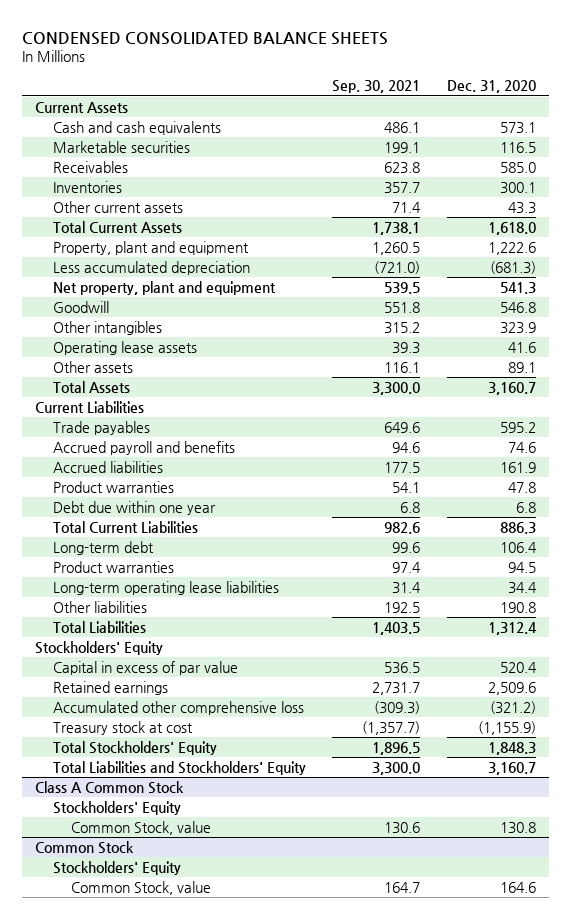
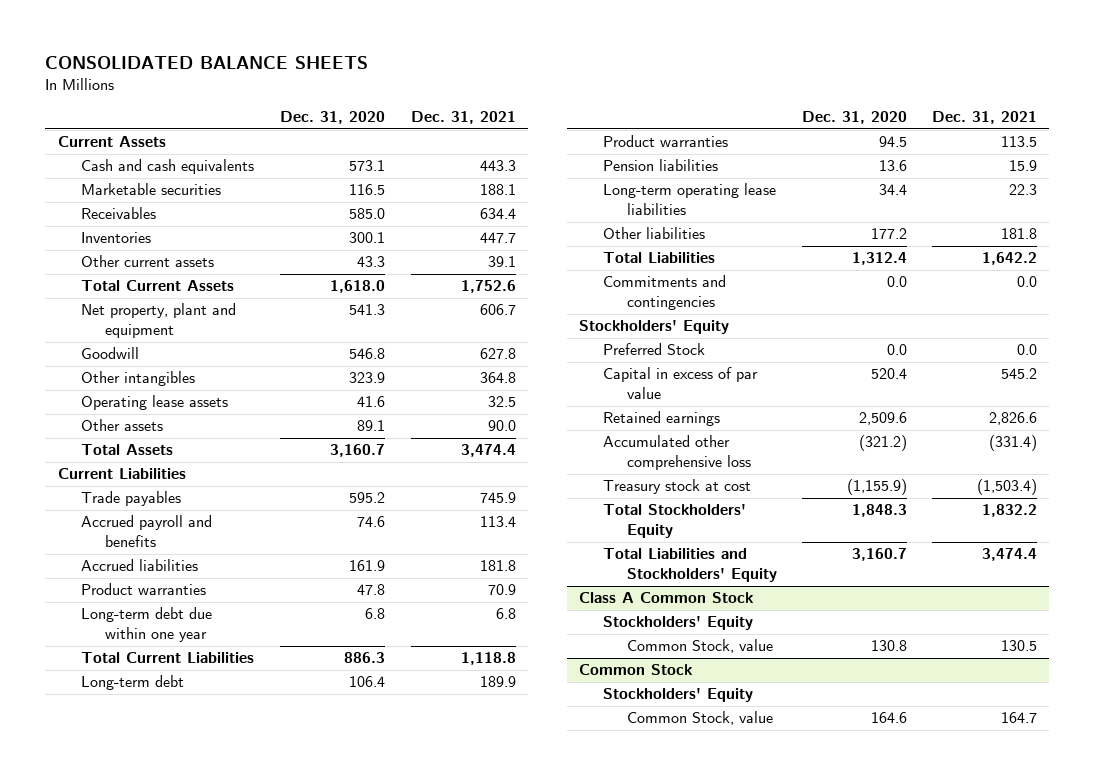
- CONDENSED CONSOLIDATED BALANCE SHEETS
+ CONSOLIDATED BALANCE SHEETS
- | Sep. 30, 2021 | Dec. 31, 2020
+ | Dec. 31, 2020 | Dec. 31, 2021
- Property, plant and equipment | 1,260.5 | 1,222.6
- Less accumulated depreciation | (721.0) | (681.3)
- Debt due within one year | 6.8 | 6.8
+ Long-term debt due within one year | 6.8 | 6.8
+ Pension liabilities | 13.6 | 15.9
- Other liabilities | 192.5 | 190.8
+ Other liabilities | 177.2 | 181.8
+ Commitments and contingencies | 0.0 | 0.0
+ Preferred Stock | 0.0 | 0.0

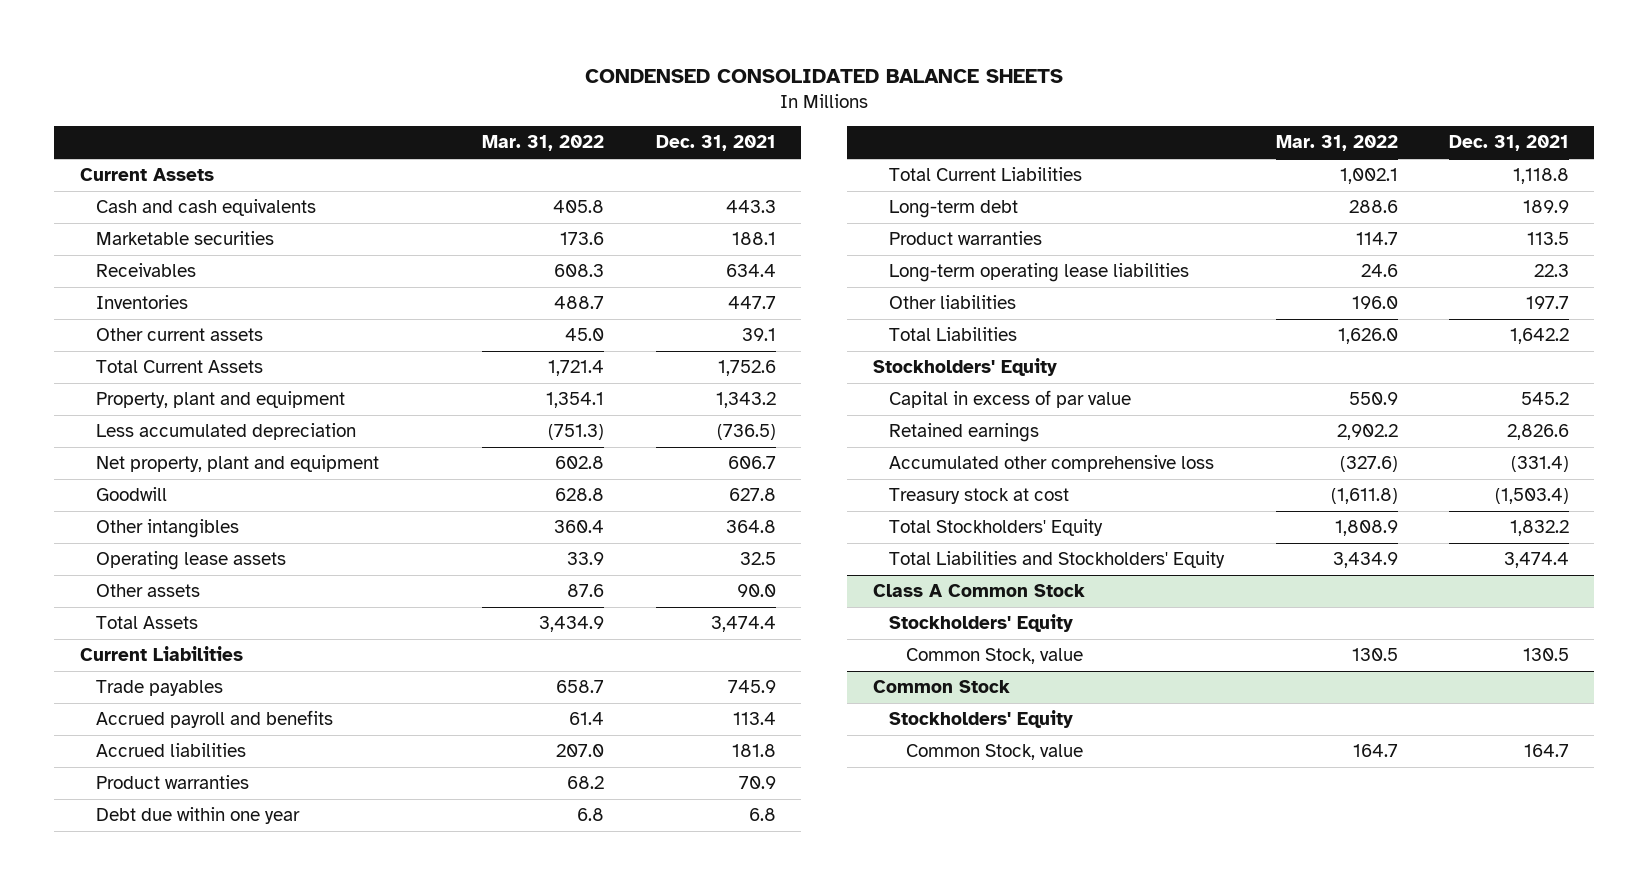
- CONSOLIDATED BALANCE SHEETS
+ CONDENSED CONSOLIDATED BALANCE SHEETS
- | Dec. 31, 2020 | Dec. 31, 2021
+ | Mar. 31, 2022 | Dec. 31, 2021
+ Property, plant and equipment | 1,354.1 | 1,343.2
+ Less accumulated depreciation | (751.3) | (736.5)
- Long-term debt due within one year | 6.8 | 6.8
+ Debt due within one year | 6.8 | 6.8
- Pension liabilities | 13.6 | 15.9
- Other liabilities | 177.2 | 181.8
+ Other liabilities | 196.0 | 197.7
- Commitments and contingencies | 0.0 | 0.0
- Preferred Stock | 0.0 | 0.0

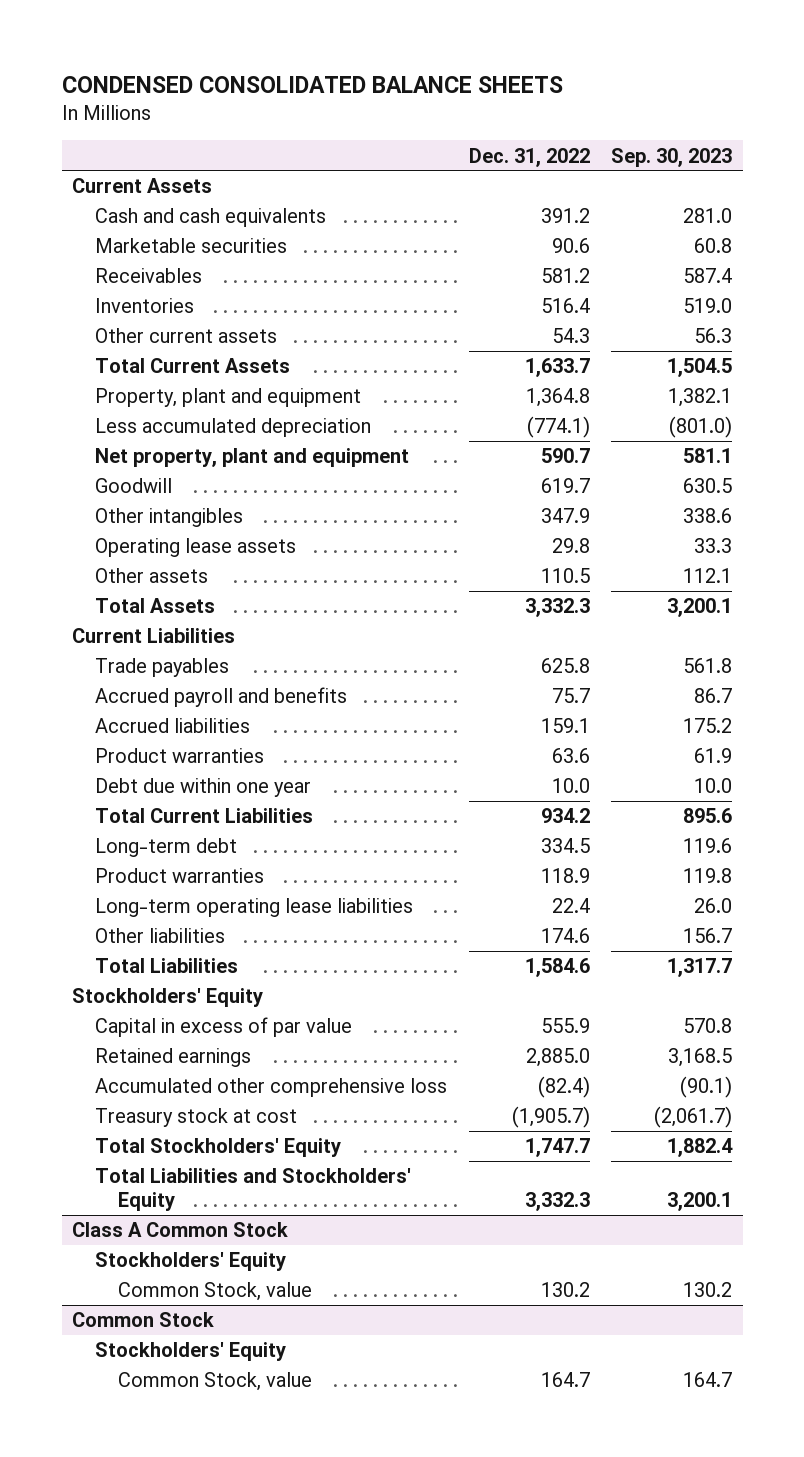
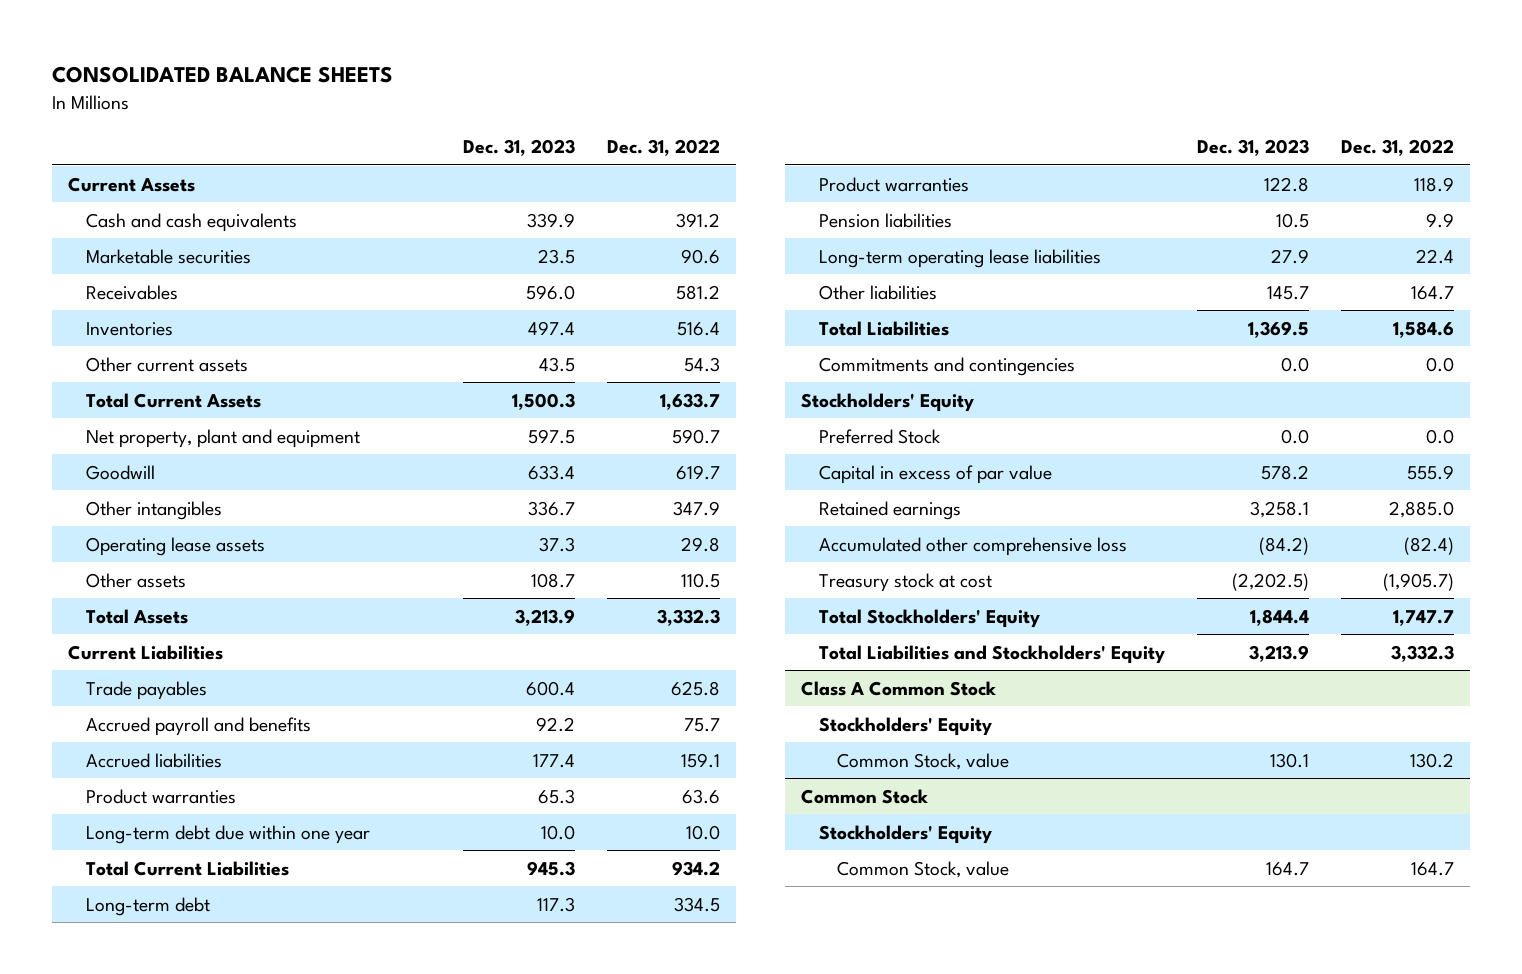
- CONDENSED CONSOLIDATED BALANCE SHEETS
+ CONSOLIDATED BALANCE SHEETS
- | Dec. 31, 2022 | Sep. 30, 2023
+ | Dec. 31, 2023 | Dec. 31, 2022
- Property, plant and equipment | 1,364.8 | 1,382.1
- Less accumulated depreciation | (774.1) | (801.0)
- Debt due within one year | 10.0 | 10.0
+ Long-term debt due within one year | 10.0 | 10.0
+ Pension liabilities | 10.5 | 9.9
- Other liabilities | 174.6 | 156.7
+ Other liabilities | 145.7 | 164.7
+ Commitments and contingencies | 0.0 | 0.0
+ Preferred Stock | 0.0 | 0.0

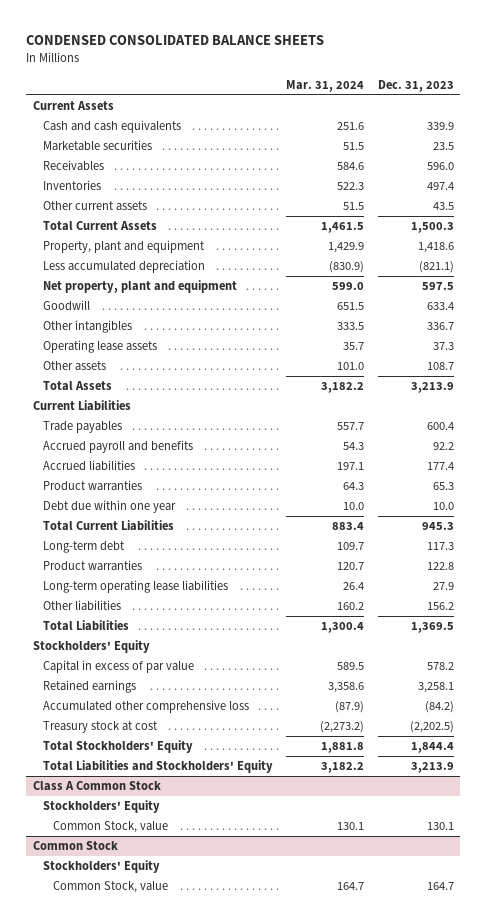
- CONSOLIDATED BALANCE SHEETS
+ CONDENSED CONSOLIDATED BALANCE SHEETS
- | Dec. 31, 2023 | Dec. 31, 2022
+ | Mar. 31, 2024 | Dec. 31, 2023
+ Property, plant and equipment | 1,429.9 | 1,418.6
+ Less accumulated depreciation | (830.9) | (821.1)
- Long-term debt due within one year | 10.0 | 10.0
+ Debt due within one year | 10.0 | 10.0
- Pension liabilities | 10.5 | 9.9
- Other liabilities | 145.7 | 164.7
+ Other liabilities | 160.2 | 156.2
- Commitments and contingencies | 0.0 | 0.0
- Preferred Stock | 0.0 | 0.0

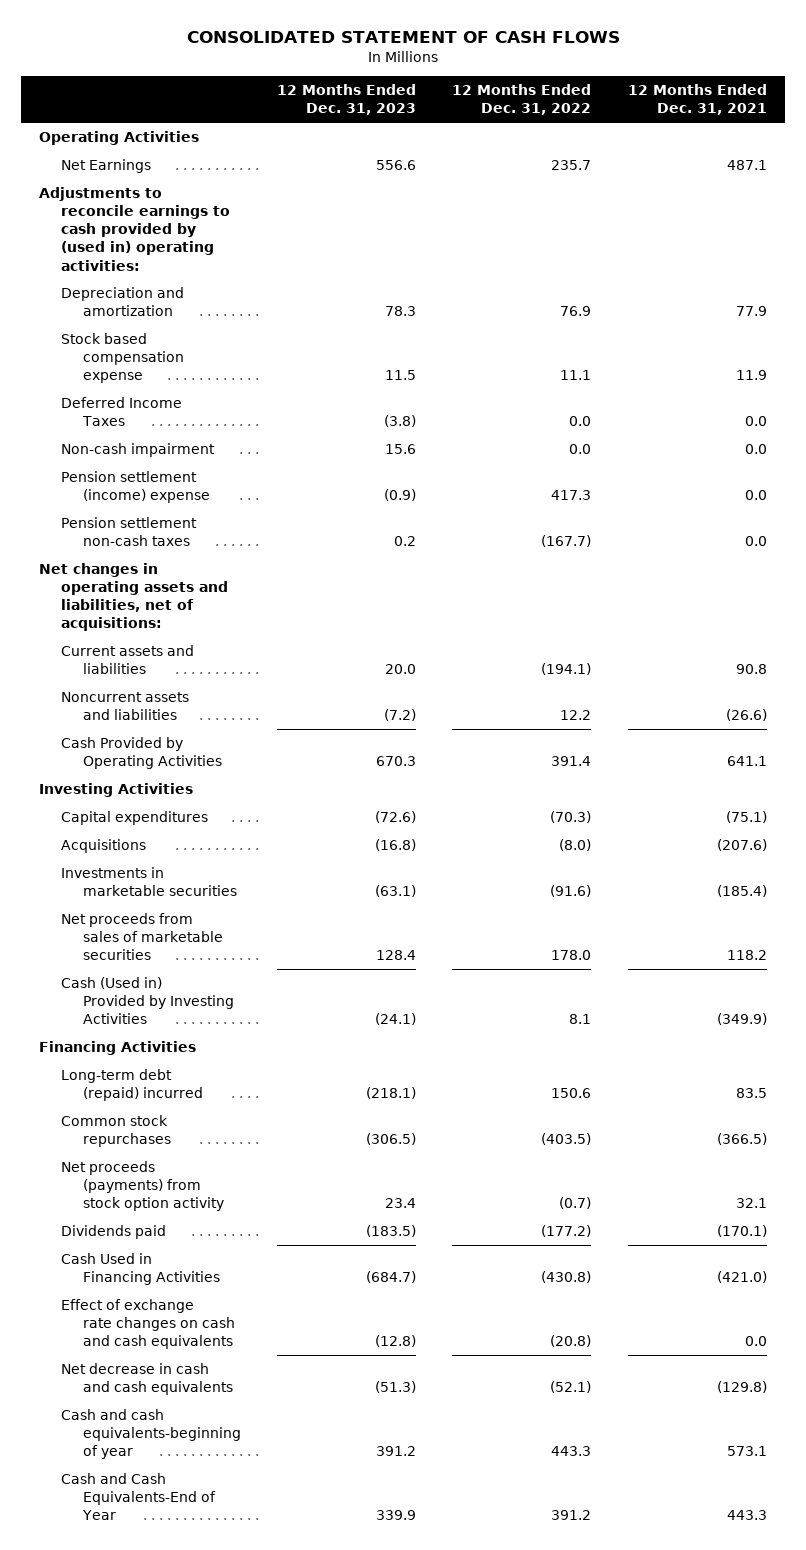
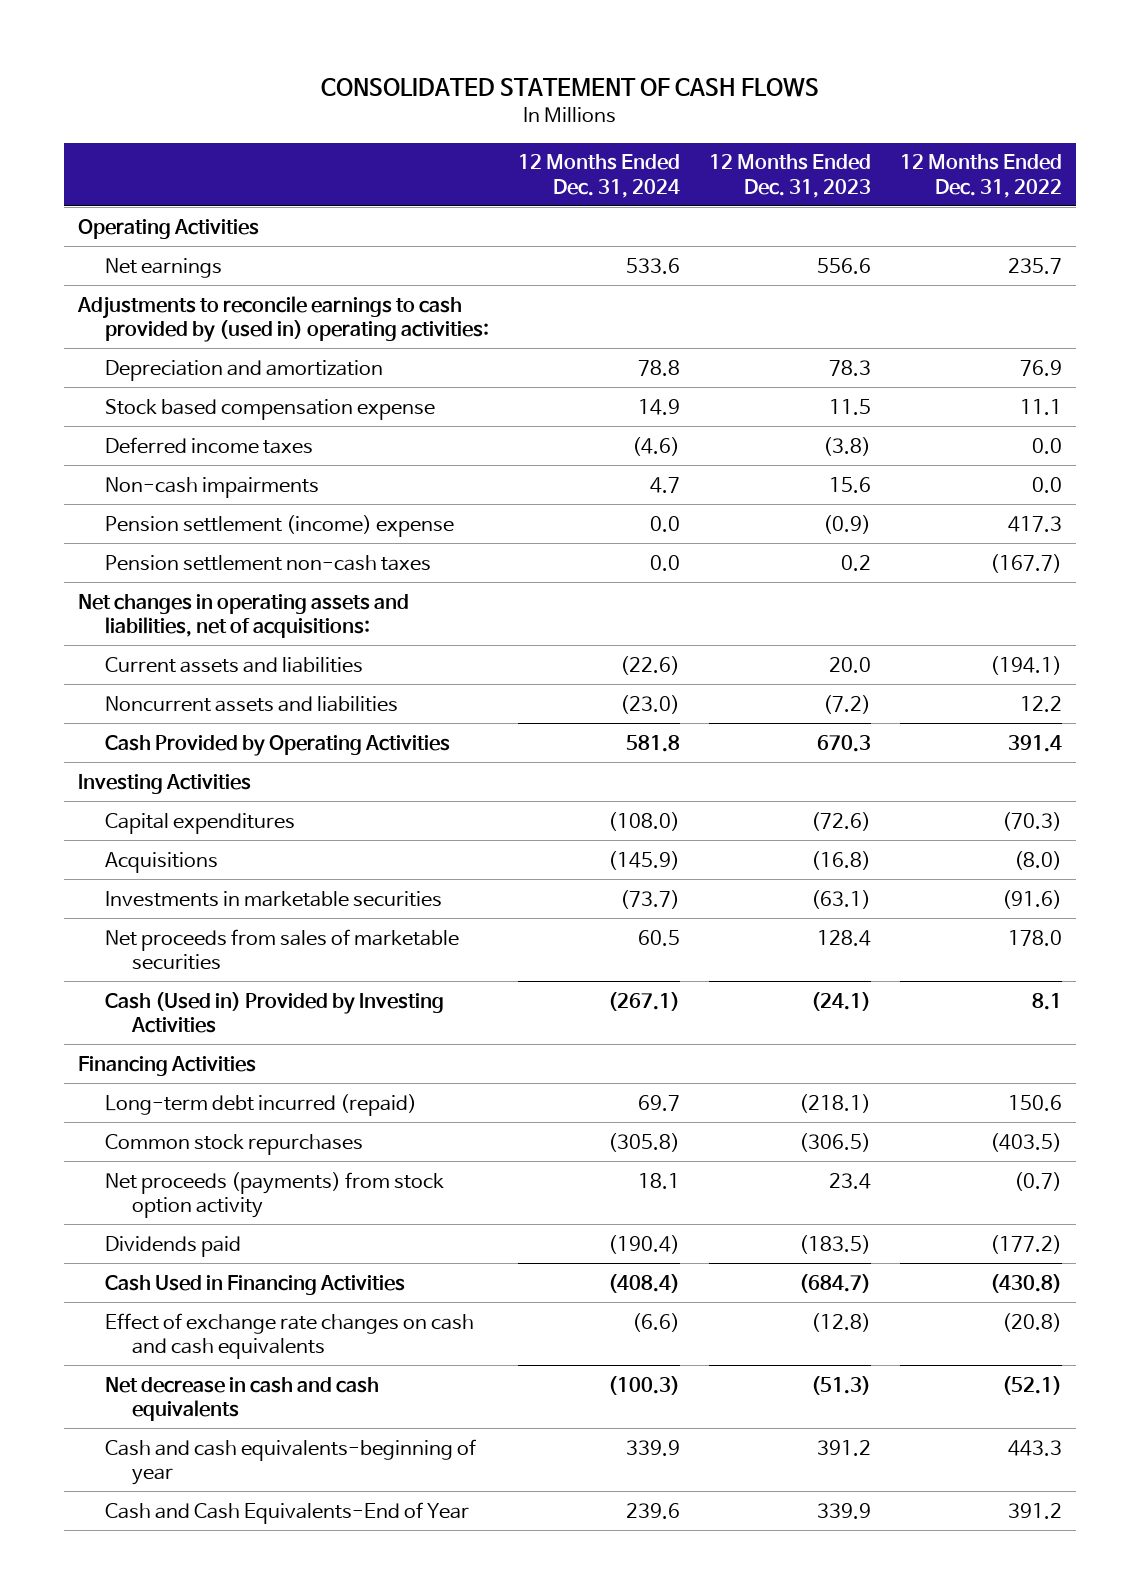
- | 12 Months Ended Dec. 31, 2023 | 12 Months Ended Dec. 31, 2022 | 12 Months Ended Dec. 31, 2021
+ | 12 Months Ended Dec. 31, 2024 | 12 Months Ended Dec. 31, 2023 | 12 Months Ended Dec. 31, 2022
- Net Earnings | 556.6 | 235.7 | 487.1
+ Net earnings | 533.6 | 556.6 | 235.7
- Deferred Income Taxes | (3.8) | 0.0 | 0.0
- Non-cash impairment | 15.6 | 0.0 | 0.0
+ Deferred income taxes | (4.6) | (3.8) | 0.0
+ Non-cash impairments | 4.7 | 15.6 | 0.0
- Long-term debt (repaid) incurred | (218.1) | 150.6 | 83.5
+ Long-term debt incurred (repaid) | 69.7 | (218.1) | 150.6

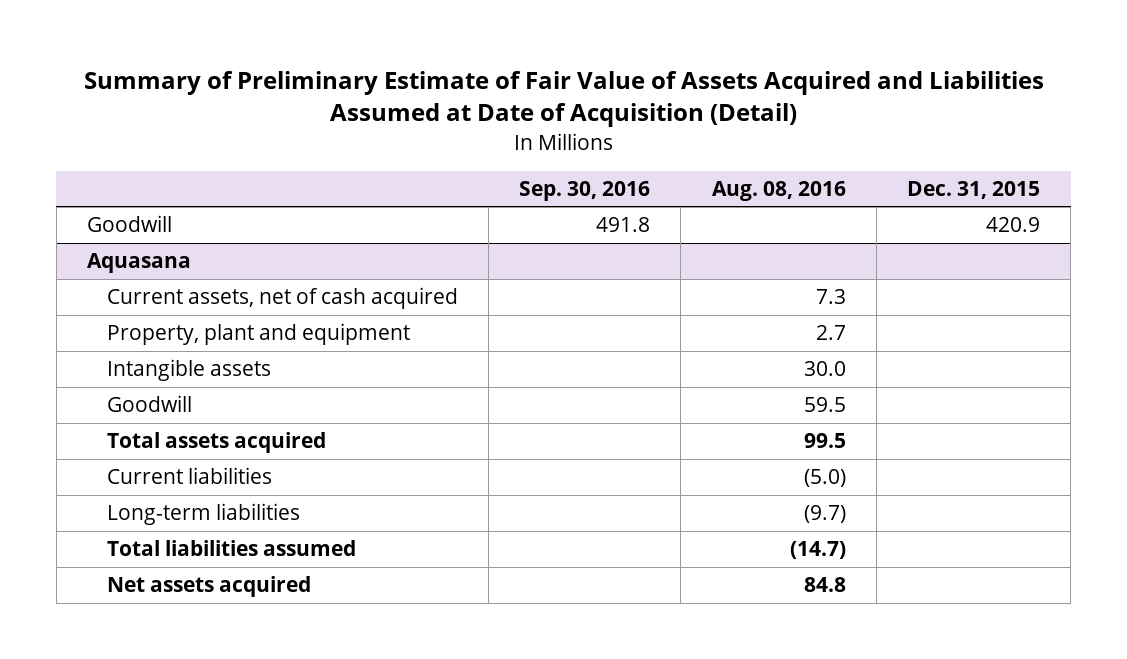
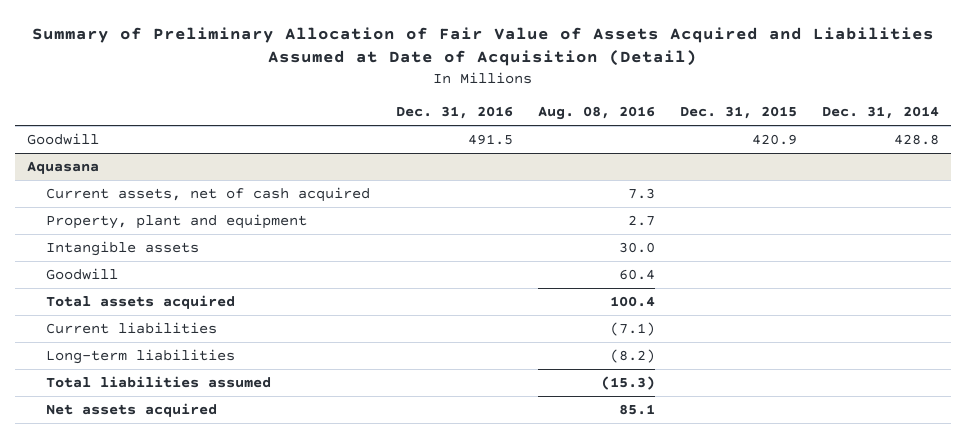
- Summary of Preliminary Estimate of Fair Value of Assets Acquired and Liabilities Assumed at Date of Acquisition (Detail)
+ Summary of Preliminary Allocation of Fair Value of Assets Acquired and Liabilities Assumed at Date of Acquisition (Detail)
- | Sep. 30, 2016 | Aug. 08, 2016 | Dec. 31, 2015
+ | Dec. 31, 2016 | Aug. 08, 2016 | Dec. 31, 2015 | Dec. 31, 2014
@ Aquasana
- Goodwill | | 59.5 |
- Total assets acquired | | 99.5 |
- Current liabilities | | (5.0) |
- Long-term liabilities | | (9.7) |
- Total liabilities assumed | | (14.7) |
- Net assets acquired | | 84.8 |
+ Goodwill | | 60.4 | |
+ Total assets acquired | | 100.4 | |
+ Current liabilities | | (7.1) | |
+ Long-term liabilities | | (8.2) | |
+ Total liabilities assumed | | (15.3) | |
+ Net assets acquired | | 85.1 | |

